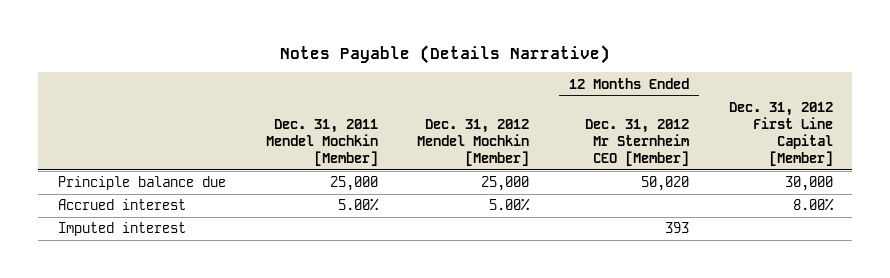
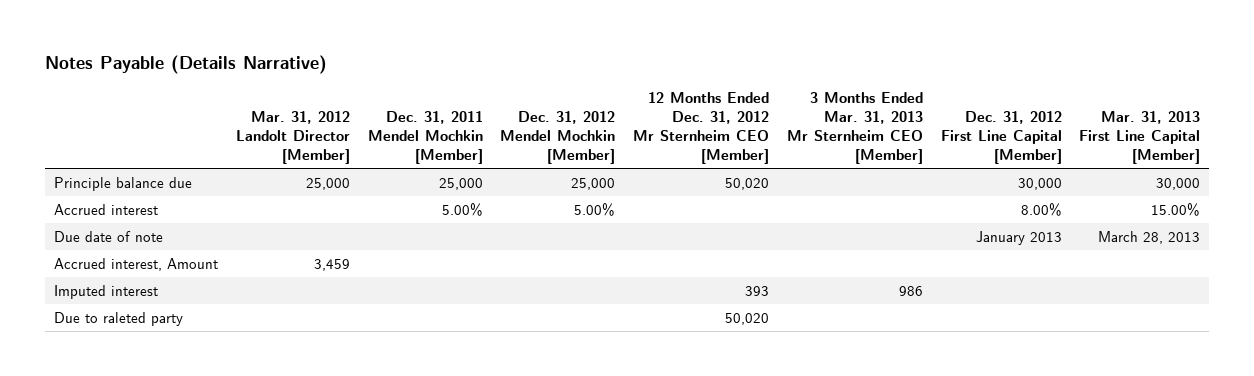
- | Dec. 31, 2011 Mendel Mochkin [Member] | Dec. 31, 2012 Mendel Mochkin [Member] | 12 Months Ended Dec. 31, 2012 Mr Sternheim CEO [Member] | Dec. 31, 2012 First Line Capital [Member]
+ | Mar. 31, 2012 Landolt Director [Member] | Dec. 31, 2011 Mendel Mochkin [Member] | Dec. 31, 2012 Mendel Mochkin [Member] | 12 Months Ended Dec. 31, 2012 Mr Sternheim CEO [Member] | 3 Months Ended Mar. 31, 2013 Mr Sternheim CEO [Member] | Dec. 31, 2012 First Line Capital [Member] | Mar. 31, 2013 First Line Capital [Member]
+ Due date of note | | | | | | January 2013 | March 28, 2013
+ Accrued interest, Amount | 3,459 | | | | | |
+ Due to raleted party | | | | 50,020 | | |

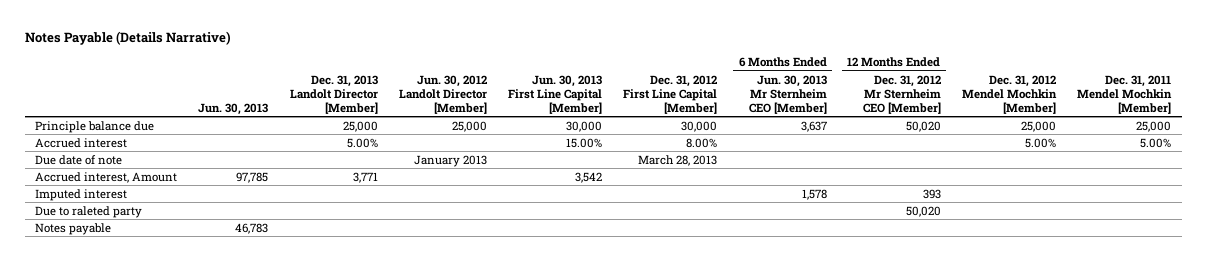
- | Mar. 31, 2012 Landolt Director [Member] | Dec. 31, 2011 Mendel Mochkin [Member] | Dec. 31, 2012 Mendel Mochkin [Member] | 12 Months Ended Dec. 31, 2012 Mr Sternheim CEO [Member] | 3 Months Ended Mar. 31, 2013 Mr Sternheim CEO [Member] | Dec. 31, 2012 First Line Capital [Member] | Mar. 31, 2013 First Line Capital [Member]
+ | Jun. 30, 2013 | Dec. 31, 2013 Landolt Director [Member] | Jun. 30, 2012 Landolt Director [Member] | Jun. 30, 2013 First Line Capital [Member] | Dec. 31, 2012 First Line Capital [Member] | 6 Months Ended Jun. 30, 2013 Mr Sternheim CEO [Member] | 12 Months Ended Dec. 31, 2012 Mr Sternheim CEO [Member] | Dec. 31, 2012 Mendel Mochkin [Member] | Dec. 31, 2011 Mendel Mochkin [Member]
- Due date of note | | | | | | January 2013 | March 28, 2013
+ Due date of note | | | January 2013 | | March 28, 2013 | | | |
+ Notes payable | 46,783 | | | | | | | |

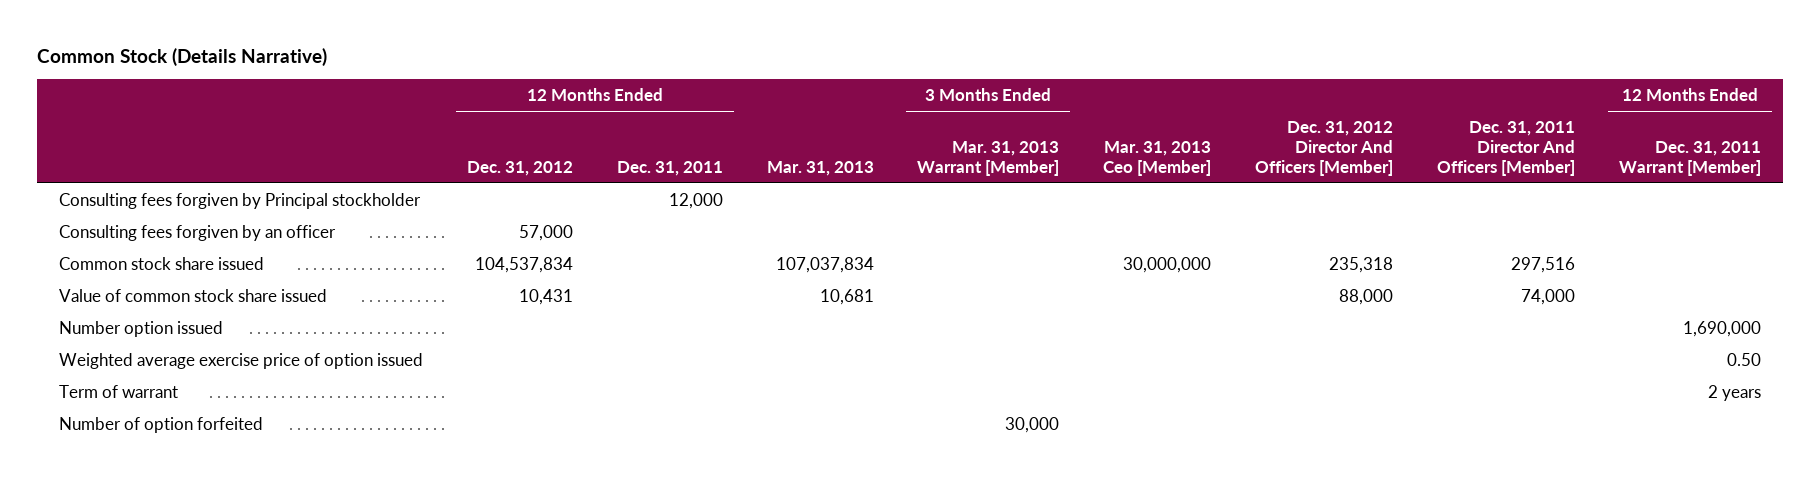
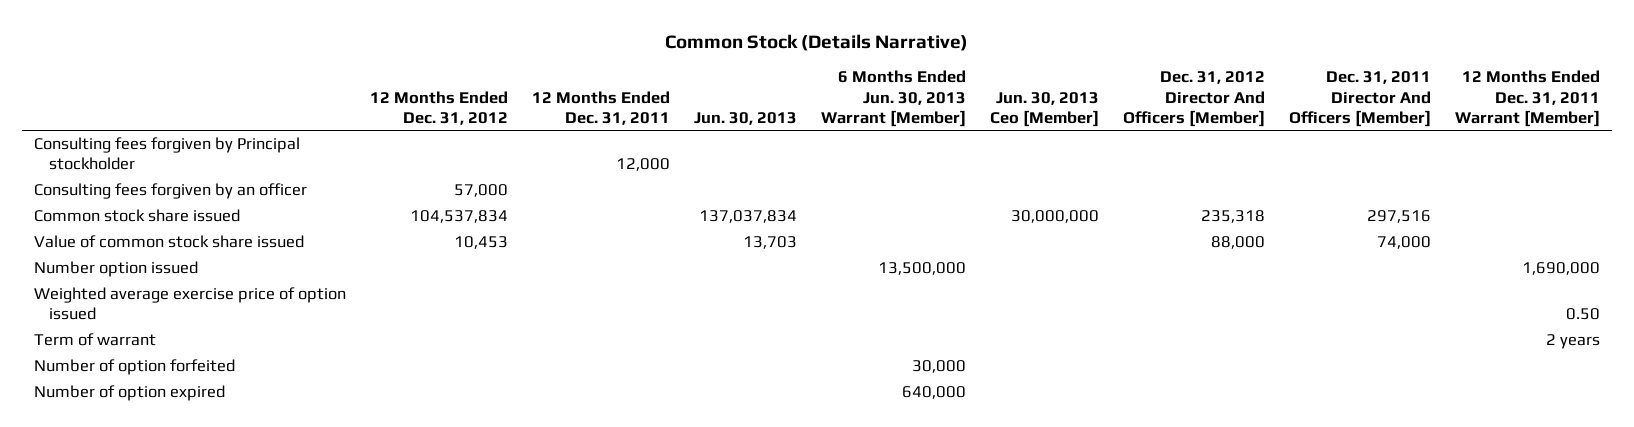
- | 12 Months Ended Dec. 31, 2012 | 12 Months Ended Dec. 31, 2011 | Mar. 31, 2013 | 3 Months Ended Mar. 31, 2013 Warrant [Member] | Mar. 31, 2013 Ceo [Member] | Dec. 31, 2012 Director And Officers [Member] | Dec. 31, 2011 Director And Officers [Member] | 12 Months Ended Dec. 31, 2011 Warrant [Member]
+ | 12 Months Ended Dec. 31, 2012 | 12 Months Ended Dec. 31, 2011 | Jun. 30, 2013 | 6 Months Ended Jun. 30, 2013 Warrant [Member] | Jun. 30, 2013 Ceo [Member] | Dec. 31, 2012 Director And Officers [Member] | Dec. 31, 2011 Director And Officers [Member] | 12 Months Ended Dec. 31, 2011 Warrant [Member]
- Value of common stock share issued | 10,431 | | 10,681 | | | 88,000 | 74,000 |
+ Value of common stock share issued | 10,453 | | 13,703 | | | 88,000 | 74,000 |
+ Number of option expired | | | | 640,000 | | | |

